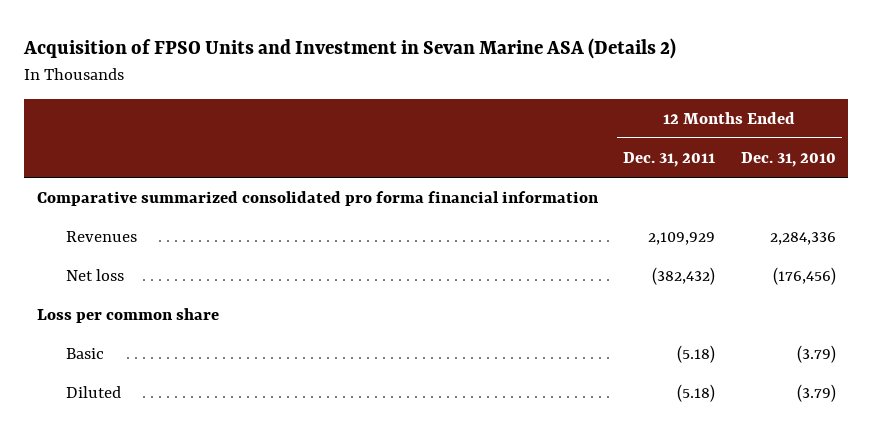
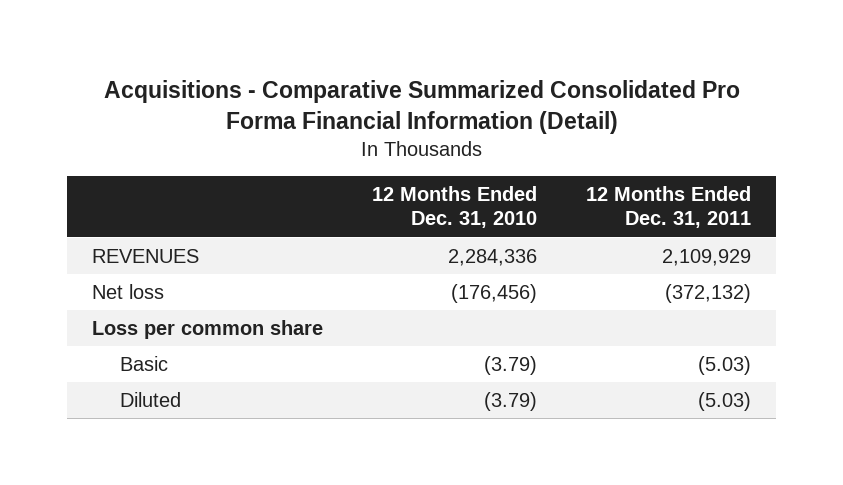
- Acquisition of FPSO Units and Investment in Sevan Marine ASA (Details 2)
+ Acquisitions - Comparative Summarized Consolidated Pro Forma Financial Information (Detail)
- | 12 Months Ended Dec. 31, 2011 | 12 Months Ended Dec. 31, 2010
+ | 12 Months Ended Dec. 31, 2010 | 12 Months Ended Dec. 31, 2011
- Comparative summarized consolidated pro forma financial information
- Revenues | 2,109,929 | 2,284,336
- Net loss | (382,432) | (176,456)
+ REVENUES | 2,284,336 | 2,109,929
+ Net loss | (176,456) | (372,132)
- Basic | (5.18) | (3.79)
- Diluted | (5.18) | (3.79)
+ Basic | (3.79) | (5.03)
+ Diluted | (3.79) | (5.03)

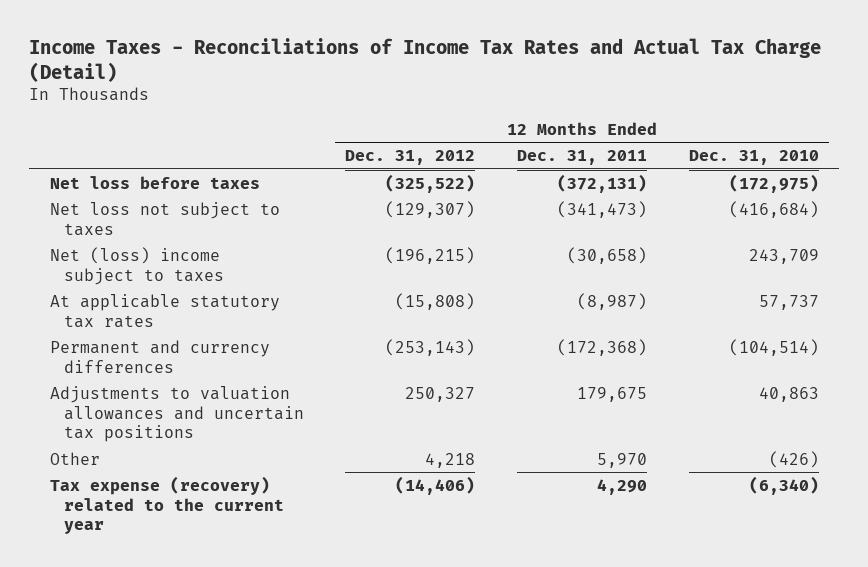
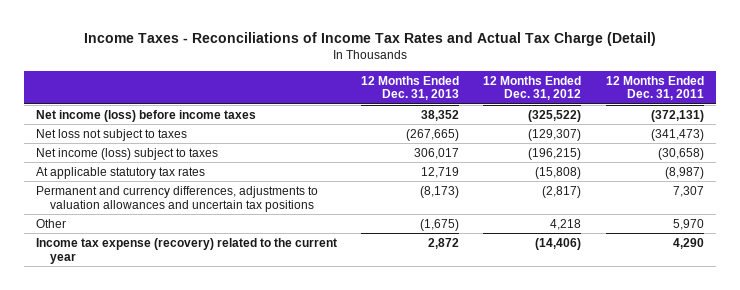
- | 12 Months Ended Dec. 31, 2012 | 12 Months Ended Dec. 31, 2011 | 12 Months Ended Dec. 31, 2010
+ | 12 Months Ended Dec. 31, 2013 | 12 Months Ended Dec. 31, 2012 | 12 Months Ended Dec. 31, 2011
- Net loss before taxes | (325,522) | (372,131) | (172,975)
+ Net income (loss) before income taxes | 38,352 | (325,522) | (372,131)
- Net (loss) income subject to taxes | (196,215) | (30,658) | 243,709
+ Net income (loss) subject to taxes | 306,017 | (196,215) | (30,658)
- Permanent and currency differences | (253,143) | (172,368) | (104,514)
- Adjustments to valuation allowances and uncertain tax positions | 250,327 | 179,675 | 40,863
+ Permanent and currency differences, adjustments to valuation allowances and uncertain tax positions | (8,173) | (2,817) | 7,307
- Tax expense (recovery) related to the current year | (14,406) | 4,290 | (6,340)
+ Income tax expense (recovery) related to the current year | 2,872 | (14,406) | 4,290

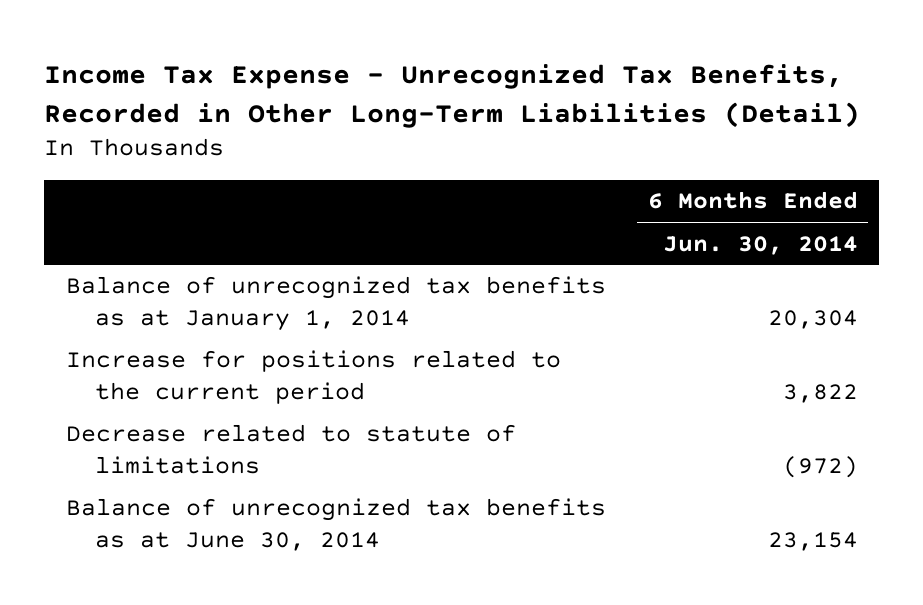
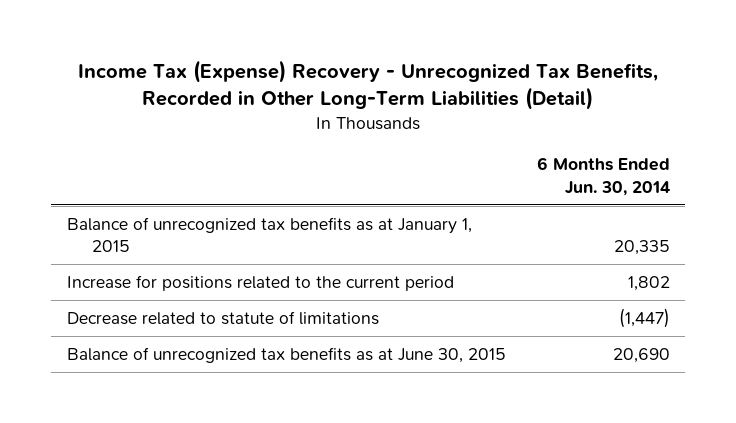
- Income Tax Expense - Unrecognized Tax Benefits, Recorded in Other Long-Term Liabilities (Detail)
+ Income Tax (Expense) Recovery - Unrecognized Tax Benefits, Recorded in Other Long-Term Liabilities (Detail)
- Balance of unrecognized tax benefits as at January 1, 2014 | 20,304
- Increase for positions related to the current period | 3,822
- Decrease related to statute of limitations | (972)
- Balance of unrecognized tax benefits as at June 30, 2014 | 23,154
+ Balance of unrecognized tax benefits as at January 1, 2015 | 20,335
+ Increase for positions related to the current period | 1,802
+ Decrease related to statute of limitations | (1,447)
+ Balance of unrecognized tax benefits as at June 30, 2015 | 20,690

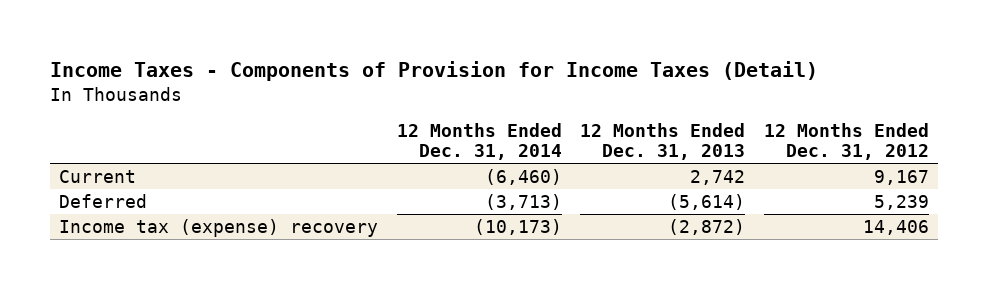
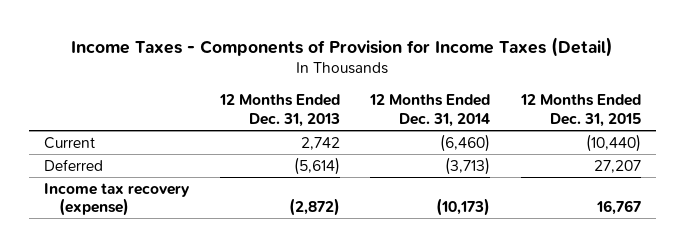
- | 12 Months Ended Dec. 31, 2014 | 12 Months Ended Dec. 31, 2013 | 12 Months Ended Dec. 31, 2012
+ | 12 Months Ended Dec. 31, 2013 | 12 Months Ended Dec. 31, 2014 | 12 Months Ended Dec. 31, 2015
- Income tax (expense) recovery | (10,173) | (2,872) | 14,406
+ Income tax recovery (expense) | (2,872) | (10,173) | 16,767

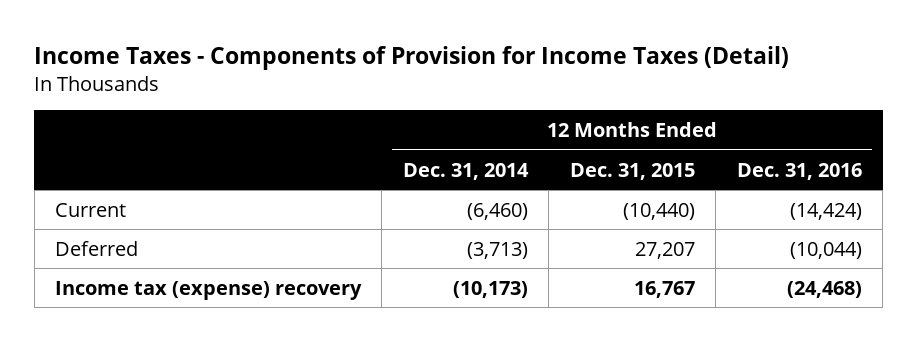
- | 12 Months Ended Dec. 31, 2013 | 12 Months Ended Dec. 31, 2014 | 12 Months Ended Dec. 31, 2015
+ | 12 Months Ended Dec. 31, 2014 | 12 Months Ended Dec. 31, 2015 | 12 Months Ended Dec. 31, 2016
- Income tax recovery (expense) | (2,872) | (10,173) | 16,767
+ Income tax (expense) recovery | (10,173) | 16,767 | (24,468)

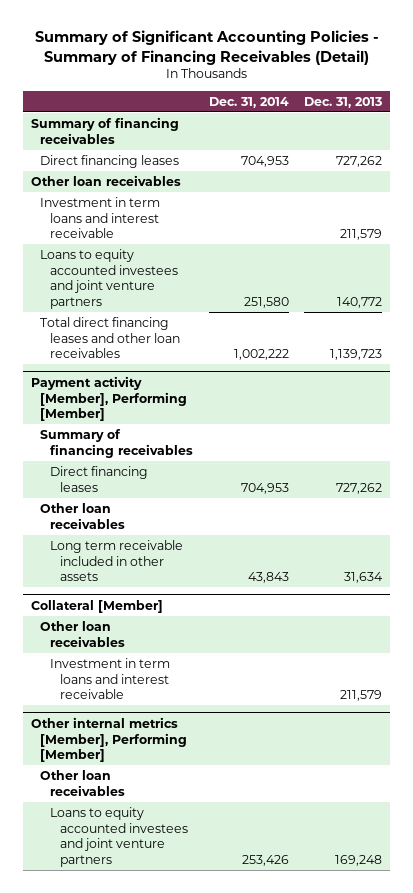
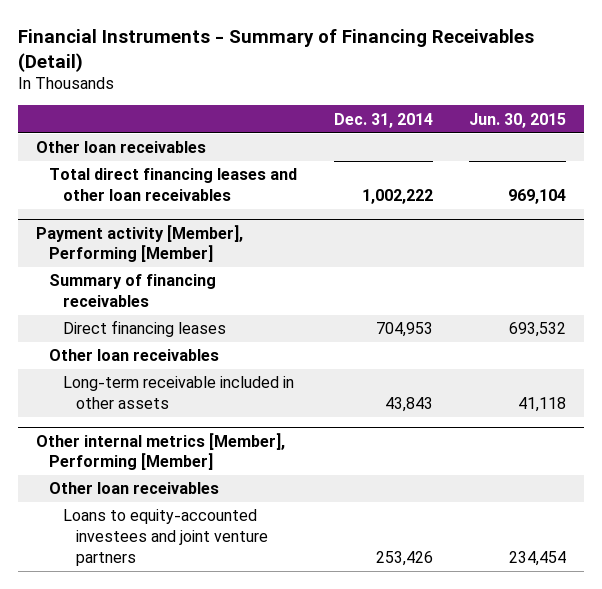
- Summary of Significant Accounting Policies - Summary of Financing Receivables (Detail)
+ Financial Instruments - Summary of Financing Receivables (Detail)
- | Dec. 31, 2014 | Dec. 31, 2013
+ | Dec. 31, 2014 | Jun. 30, 2015
- Summary of financing receivables
- Direct financing leases | 704,953 | 727,262
- Investment in term loans and interest receivable | | 211,579
- Loans to equity accounted investees and joint venture partners | 251,580 | 140,772
@ Payment activity [Member], Performing [Member]
- Long term receivable included in other assets | 43,843 | 31,634
- Collateral [Member]
- Other loan receivables
- Investment in term loans and interest receivable | | 211,579
@ Payment activity [Member], Performing [Member]
+ Long-term receivable included in other assets | 43,843 | 41,118
@ Other internal metrics [Member], Performing [Member]
- Loans to equity accounted investees and joint venture partners | 253,426 | 169,248
+ Loans to equity-accounted investees and joint venture partners | 253,426 | 234,454

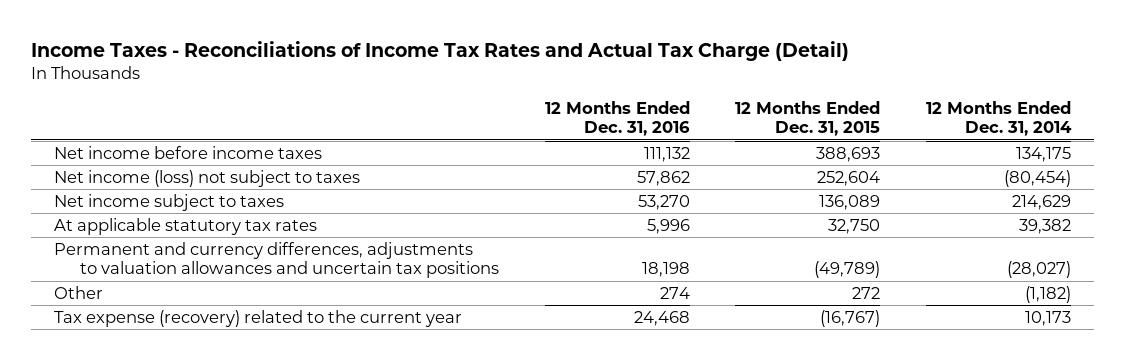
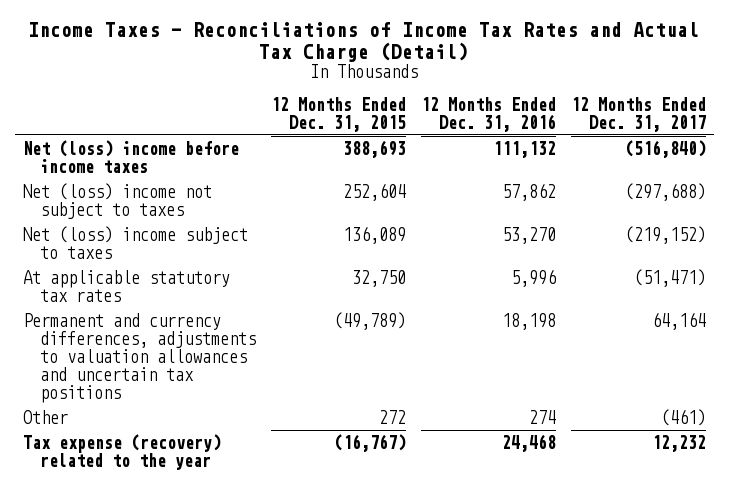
- | 12 Months Ended Dec. 31, 2016 | 12 Months Ended Dec. 31, 2015 | 12 Months Ended Dec. 31, 2014
+ | 12 Months Ended Dec. 31, 2015 | 12 Months Ended Dec. 31, 2016 | 12 Months Ended Dec. 31, 2017
- Net income before income taxes | 111,132 | 388,693 | 134,175
- Net income (loss) not subject to taxes | 57,862 | 252,604 | (80,454)
- Net income subject to taxes | 53,270 | 136,089 | 214,629
+ Net (loss) income before income taxes | 388,693 | 111,132 | (516,840)
+ Net (loss) income not subject to taxes | 252,604 | 57,862 | (297,688)
+ Net (loss) income subject to taxes | 136,089 | 53,270 | (219,152)
- Tax expense (recovery) related to the current year | 24,468 | (16,767) | 10,173
+ Tax expense (recovery) related to the year | (16,767) | 24,468 | 12,232

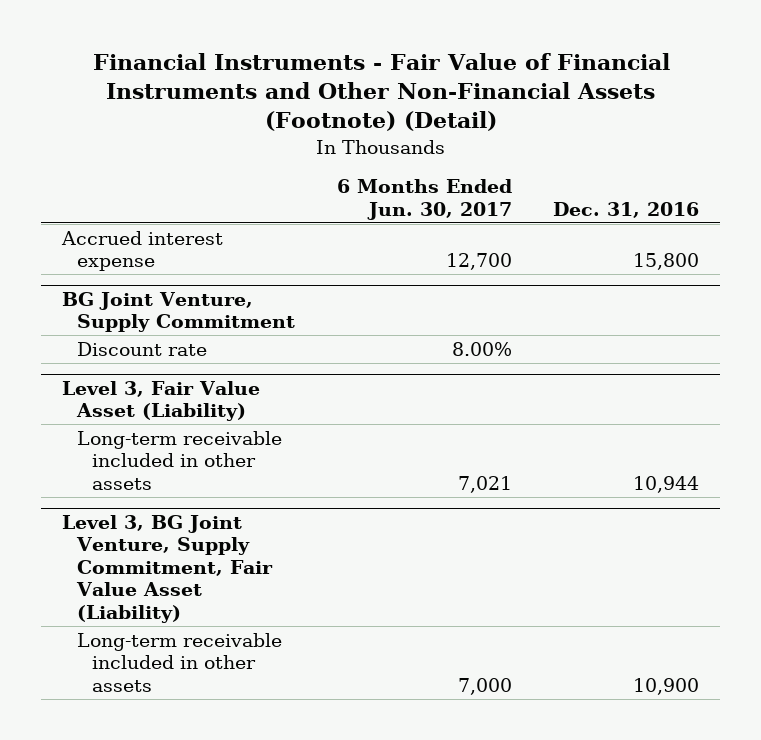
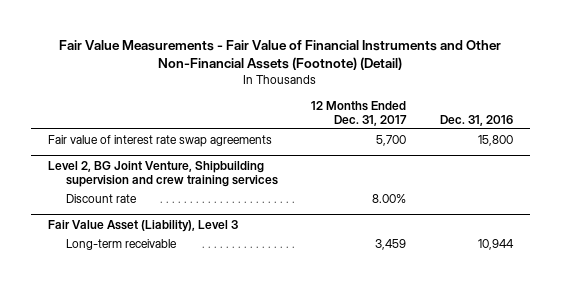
- Financial Instruments - Fair Value of Financial Instruments and Other Non-Financial Assets (Footnote) (Detail)
+ Fair Value Measurements - Fair Value of Financial Instruments and Other Non-Financial Assets (Footnote) (Detail)
- | 6 Months Ended Jun. 30, 2017 | Dec. 31, 2016
+ | 12 Months Ended Dec. 31, 2017 | Dec. 31, 2016
- Accrued interest expense | 12,700 | 15,800
- BG Joint Venture, Supply Commitment
+ Fair value of interest rate swap agreements | 5,700 | 15,800
+ Level 2, BG Joint Venture, Shipbuilding supervision and crew training services
- Level 3, Fair Value Asset (Liability)
- Long-term receivable included in other assets | 7,021 | 10,944
- Level 3, BG Joint Venture, Supply Commitment, Fair Value Asset (Liability)
- Long-term receivable included in other assets | 7,000 | 10,900
+ Fair Value Asset (Liability), Level 3
+ Long-term receivable | 3,459 | 10,944

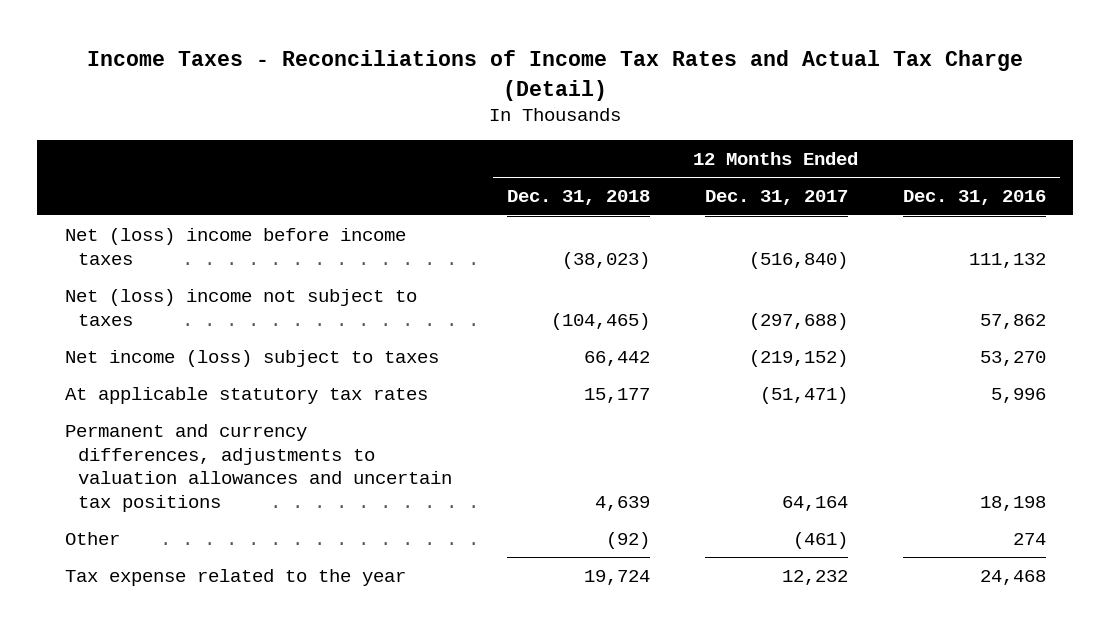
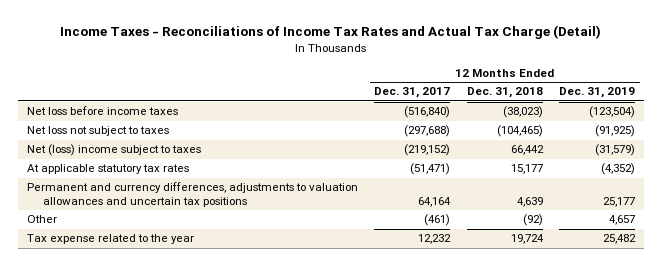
- | 12 Months Ended Dec. 31, 2018 | 12 Months Ended Dec. 31, 2017 | 12 Months Ended Dec. 31, 2016
+ | 12 Months Ended Dec. 31, 2017 | 12 Months Ended Dec. 31, 2018 | 12 Months Ended Dec. 31, 2019
- Net (loss) income before income taxes | (38,023) | (516,840) | 111,132
- Net (loss) income not subject to taxes | (104,465) | (297,688) | 57,862
- Net income (loss) subject to taxes | 66,442 | (219,152) | 53,270
+ Net loss before income taxes | (516,840) | (38,023) | (123,504)
+ Net loss not subject to taxes | (297,688) | (104,465) | (91,925)
+ Net (loss) income subject to taxes | (219,152) | 66,442 | (31,579)

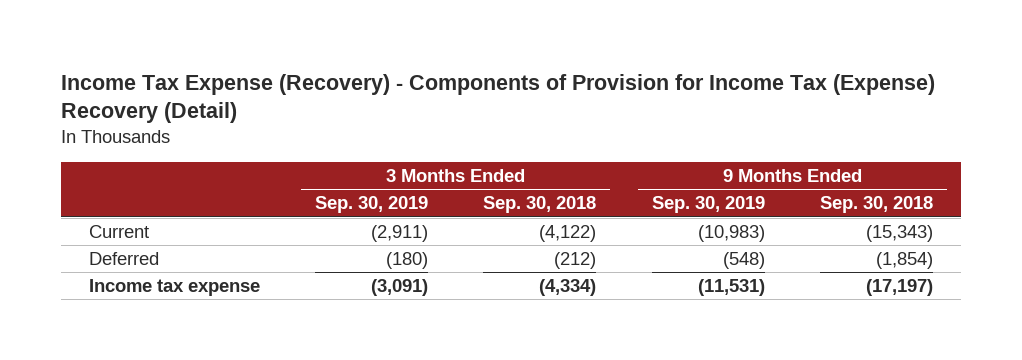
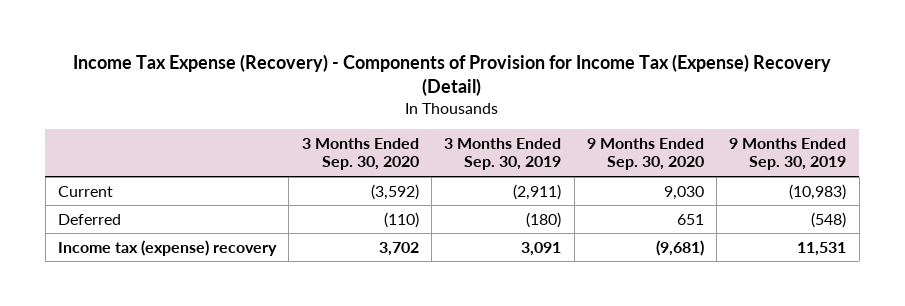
- | 3 Months Ended Sep. 30, 2019 | 3 Months Ended Sep. 30, 2018 | 9 Months Ended Sep. 30, 2019 | 9 Months Ended Sep. 30, 2018
+ | 3 Months Ended Sep. 30, 2020 | 3 Months Ended Sep. 30, 2019 | 9 Months Ended Sep. 30, 2020 | 9 Months Ended Sep. 30, 2019
- Income tax expense | (3,091) | (4,334) | (11,531) | (17,197)
+ Income tax (expense) recovery | 3,702 | 3,091 | (9,681) | 11,531

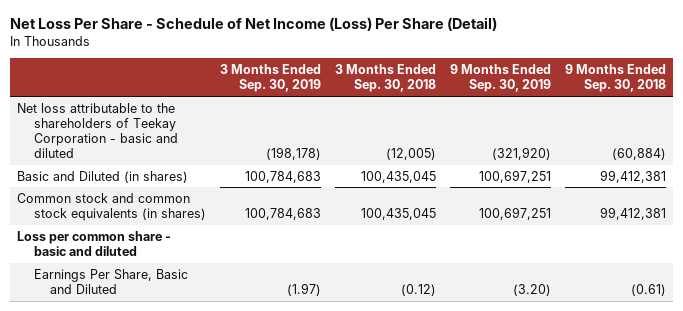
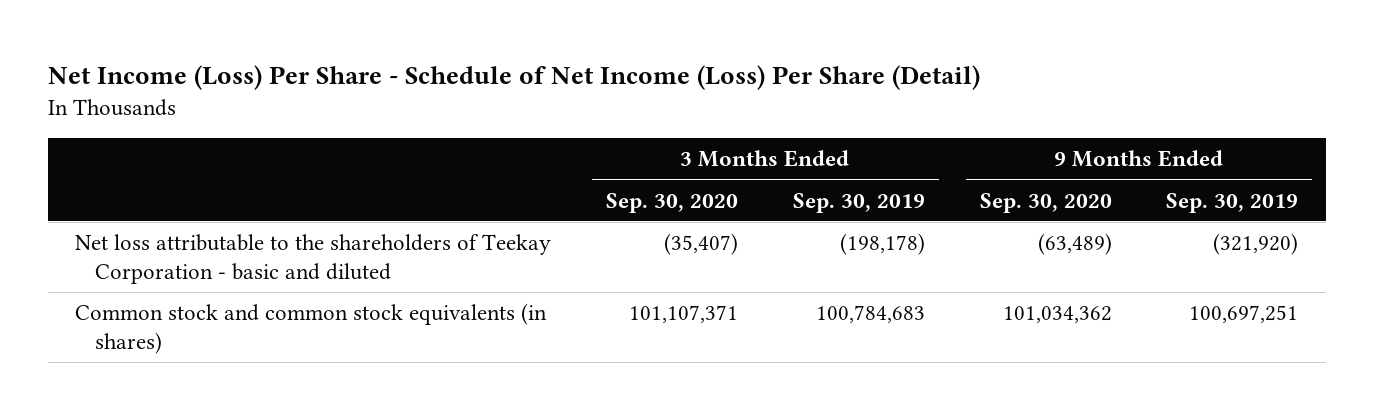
- Net Loss Per Share - Schedule of Net Income (Loss) Per Share (Detail)
+ Net Income (Loss) Per Share - Schedule of Net Income (Loss) Per Share (Detail)
- | 3 Months Ended Sep. 30, 2019 | 3 Months Ended Sep. 30, 2018 | 9 Months Ended Sep. 30, 2019 | 9 Months Ended Sep. 30, 2018
+ | 3 Months Ended Sep. 30, 2020 | 3 Months Ended Sep. 30, 2019 | 9 Months Ended Sep. 30, 2020 | 9 Months Ended Sep. 30, 2019
- Basic and Diluted (in shares) | 100,784,683 | 100,435,045 | 100,697,251 | 99,412,381
- Loss per common share - basic and diluted
- Earnings Per Share, Basic and Diluted | (1.97) | (0.12) | (3.20) | (0.61)

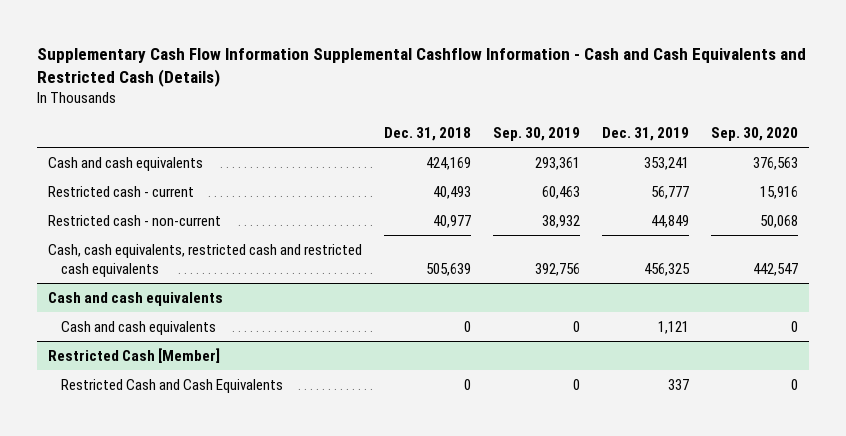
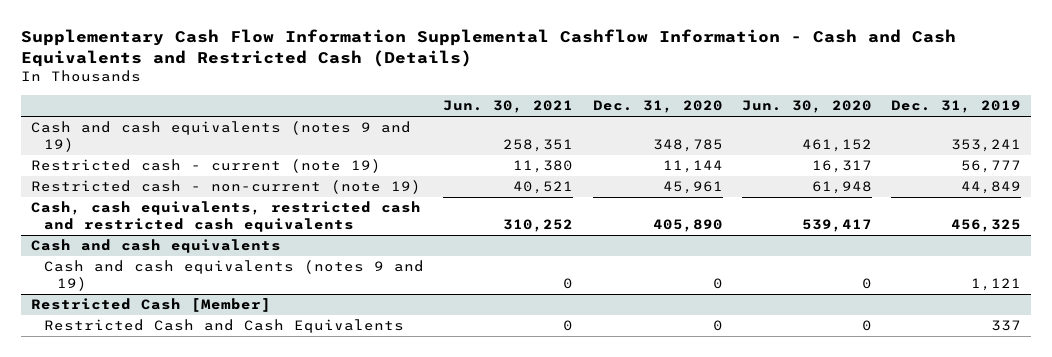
- | Dec. 31, 2018 | Sep. 30, 2019 | Dec. 31, 2019 | Sep. 30, 2020
+ | Jun. 30, 2021 | Dec. 31, 2020 | Jun. 30, 2020 | Dec. 31, 2019
- Cash and cash equivalents | 424,169 | 293,361 | 353,241 | 376,563
- Restricted cash - current | 40,493 | 60,463 | 56,777 | 15,916
- Restricted cash - non-current | 40,977 | 38,932 | 44,849 | 50,068
+ Cash and cash equivalents (notes 9 and 19) | 258,351 | 348,785 | 461,152 | 353,241
+ Restricted cash - current (note 19) | 11,380 | 11,144 | 16,317 | 56,777
+ Restricted cash - non-current (note 19) | 40,521 | 45,961 | 61,948 | 44,849
@ Cash and cash equivalents
- Cash and cash equivalents | 0 | 0 | 1,121 | 0
+ Cash and cash equivalents (notes 9 and 19) | 0 | 0 | 0 | 1,121

